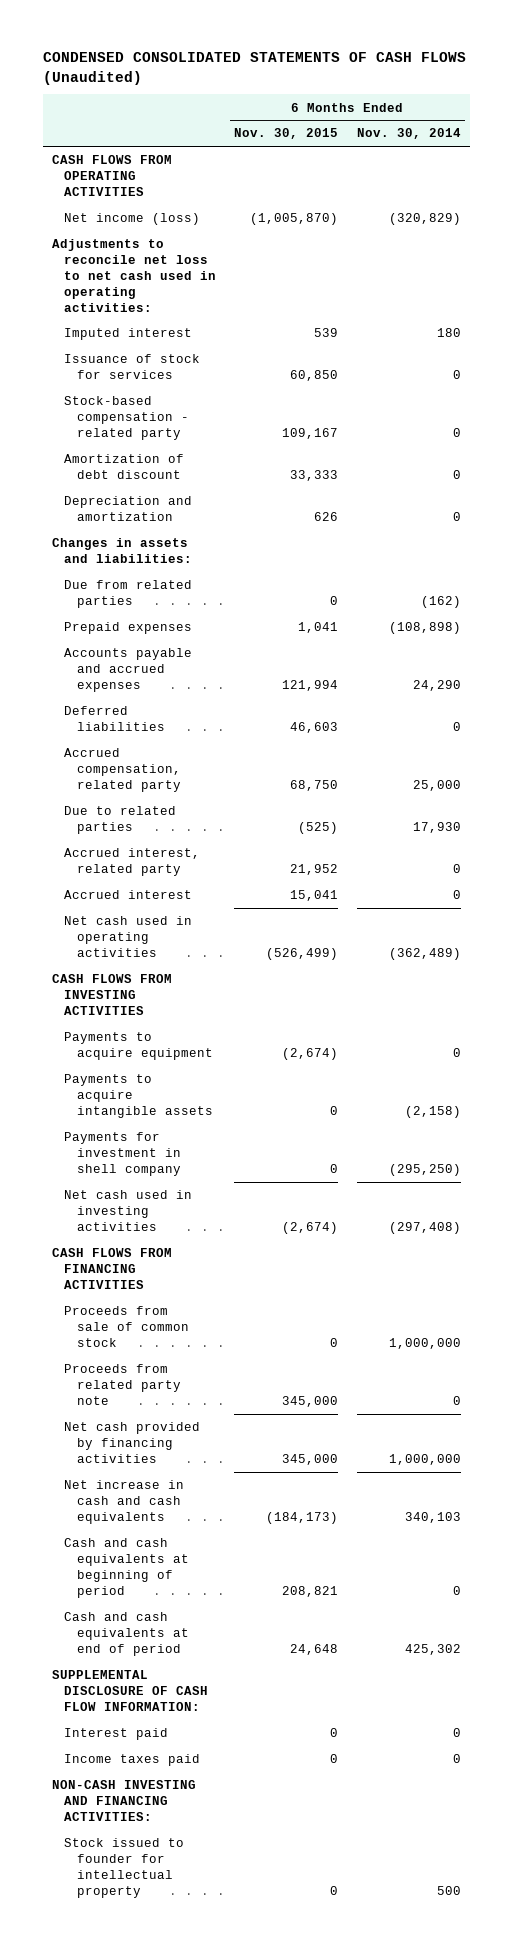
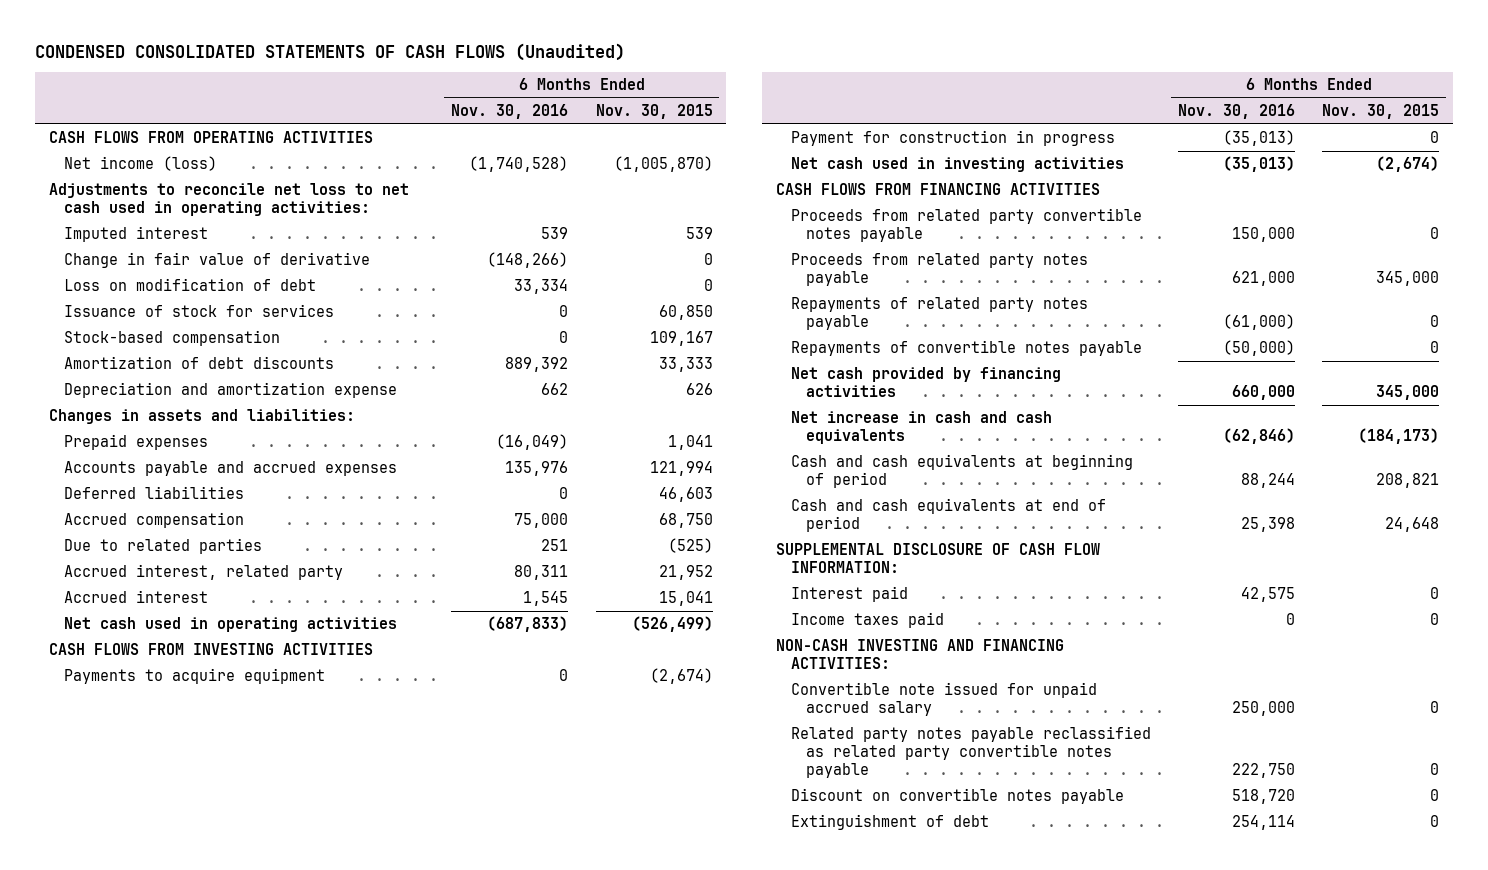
- | 6 Months Ended Nov. 30, 2015 | 6 Months Ended Nov. 30, 2014
+ | 6 Months Ended Nov. 30, 2016 | 6 Months Ended Nov. 30, 2015
+ Change in fair value of derivative | (148,266) | 0
+ Loss on modification of debt | 33,334 | 0
- Stock-based compensation - related party | 109,167 | 0
- Amortization of debt discount | 33,333 | 0
- Depreciation and amortization | 626 | 0
+ Stock-based compensation | 0 | 109,167
+ Amortization of debt discounts | 889,392 | 33,333
+ Depreciation and amortization expense | 662 | 626
- Due from related parties | 0 | (162)
- Accrued compensation, related party | 68,750 | 25,000
+ Accrued compensation | 75,000 | 68,750
- Payments to acquire intangible assets | 0 | (2,158)
- Payments for investment in shell company | 0 | (295,250)
+ Payment for construction in progress | (35,013) | 0
- Proceeds from sale of common stock | 0 | 1,000,000
- Proceeds from related party note | 345,000 | 0
+ Proceeds from related party convertible notes payable | 150,000 | 0
+ Proceeds from related party notes payable | 621,000 | 345,000
+ Repayments of related party notes payable | (61,000) | 0
+ Repayments of convertible notes payable | (50,000) | 0
- Stock issued to founder for intellectual property | 0 | 500
+ Convertible note issued for unpaid accrued salary | 250,000 | 0
+ Related party notes payable reclassified as related party convertible notes payable | 222,750 | 0
+ Discount on convertible notes payable | 518,720 | 0
+ Extinguishment of debt | 254,114 | 0

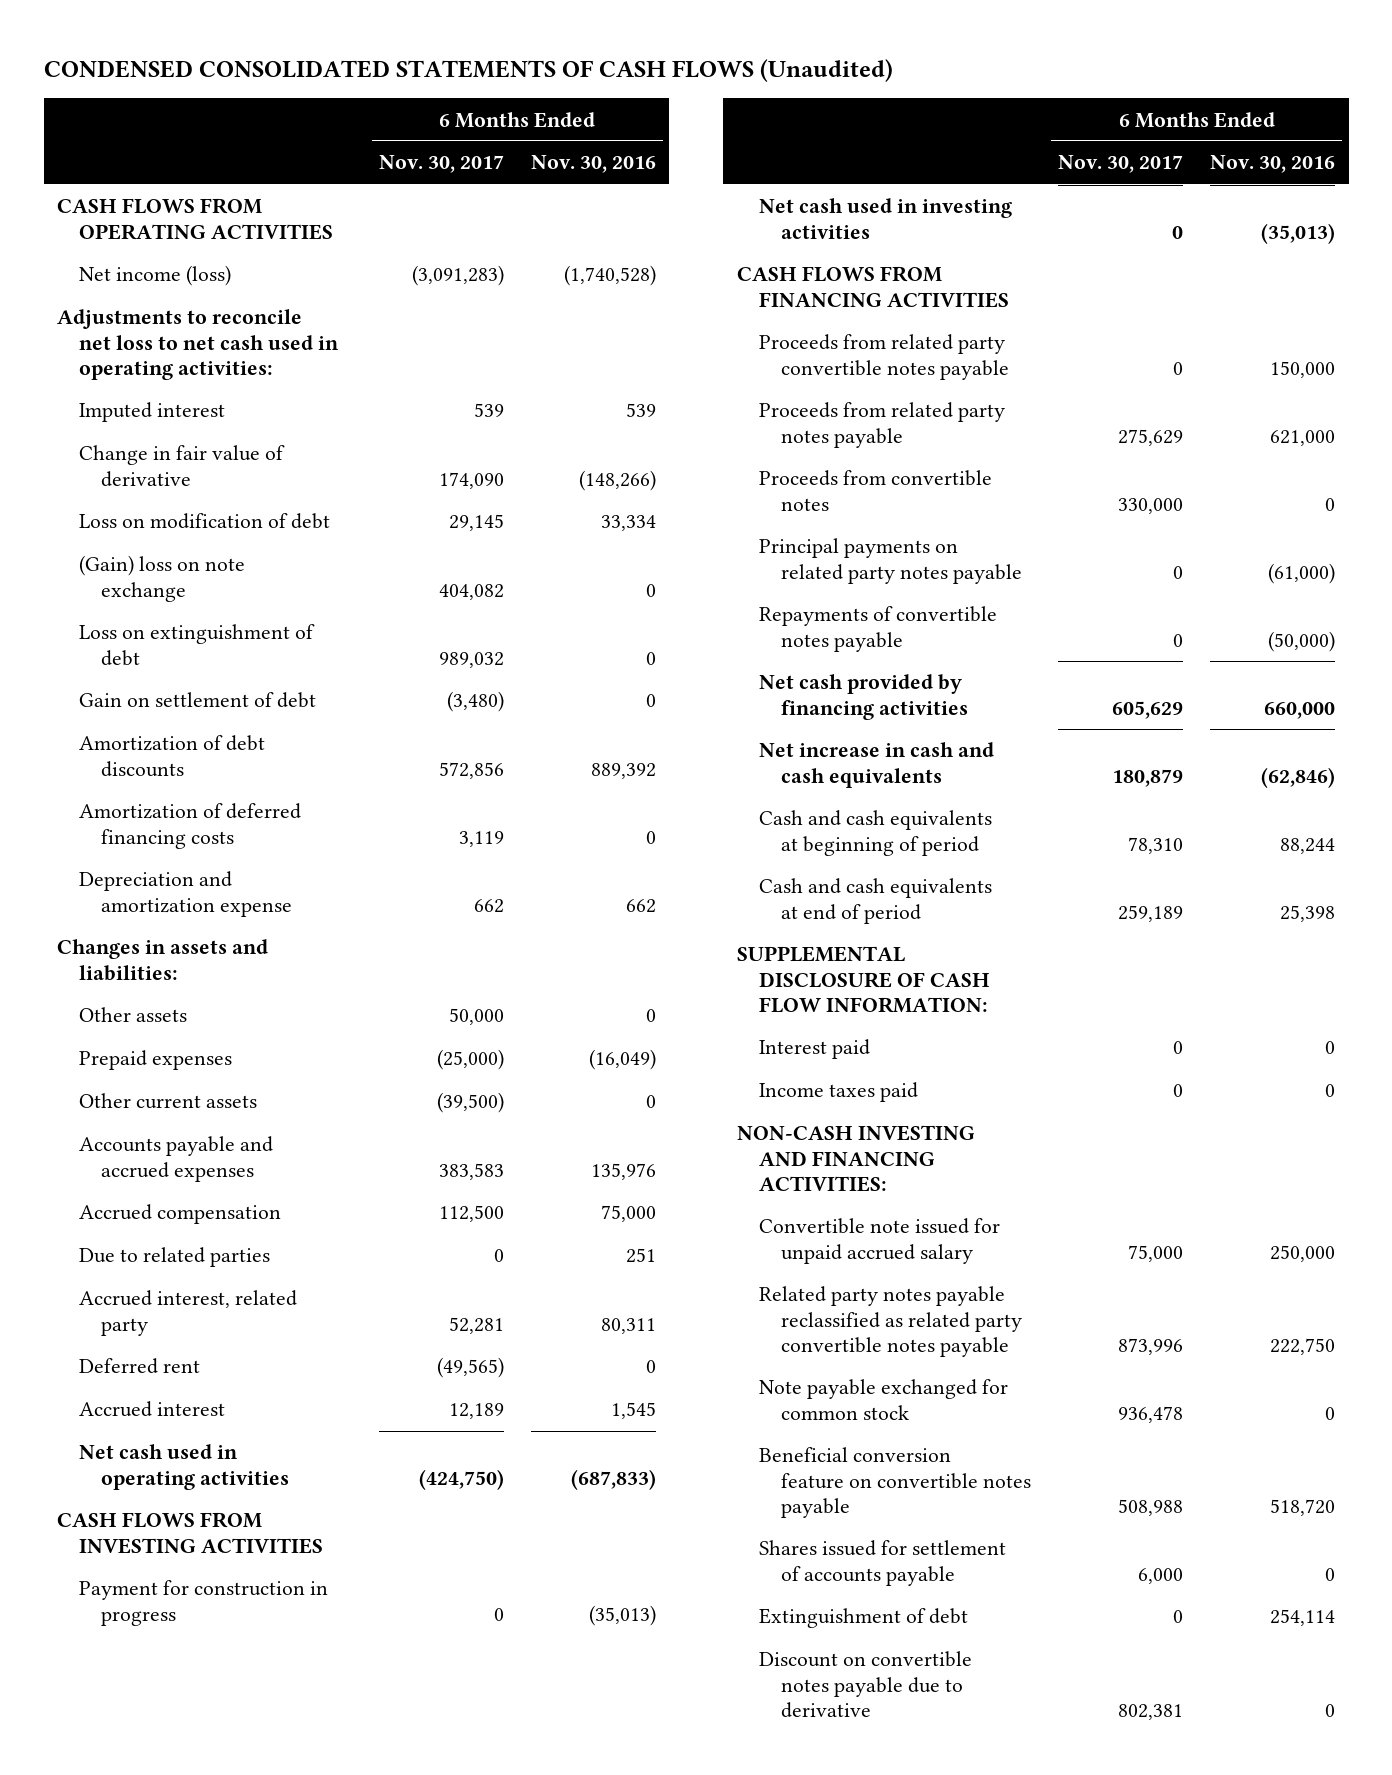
- | 6 Months Ended Nov. 30, 2016 | 6 Months Ended Nov. 30, 2015
+ | 6 Months Ended Nov. 30, 2017 | 6 Months Ended Nov. 30, 2016
- Issuance of stock for services | 0 | 60,850
- Stock-based compensation | 0 | 109,167
+ (Gain) loss on note exchange | 404,082 | 0
+ Loss on extinguishment of debt | 989,032 | 0
+ Gain on settlement of debt | (3,480) | 0
+ Amortization of deferred financing costs | 3,119 | 0
+ Other assets | 50,000 | 0
+ Other current assets | (39,500) | 0
- Deferred liabilities | 0 | 46,603
+ Deferred rent | (49,565) | 0
- Payments to acquire equipment | 0 | (2,674)
- Repayments of related party notes payable | (61,000) | 0
+ Proceeds from convertible notes | 330,000 | 0
+ Principal payments on related party notes payable | 0 | (61,000)
- Interest paid | 42,575 | 0
+ Interest paid | 0 | 0
- Discount on convertible notes payable | 518,720 | 0
+ Note payable exchanged for common stock | 936,478 | 0
+ Beneficial conversion feature on convertible notes payable | 508,988 | 518,720
+ Shares issued for settlement of accounts payable | 6,000 | 0
+ Discount on convertible notes payable due to derivative | 802,381 | 0

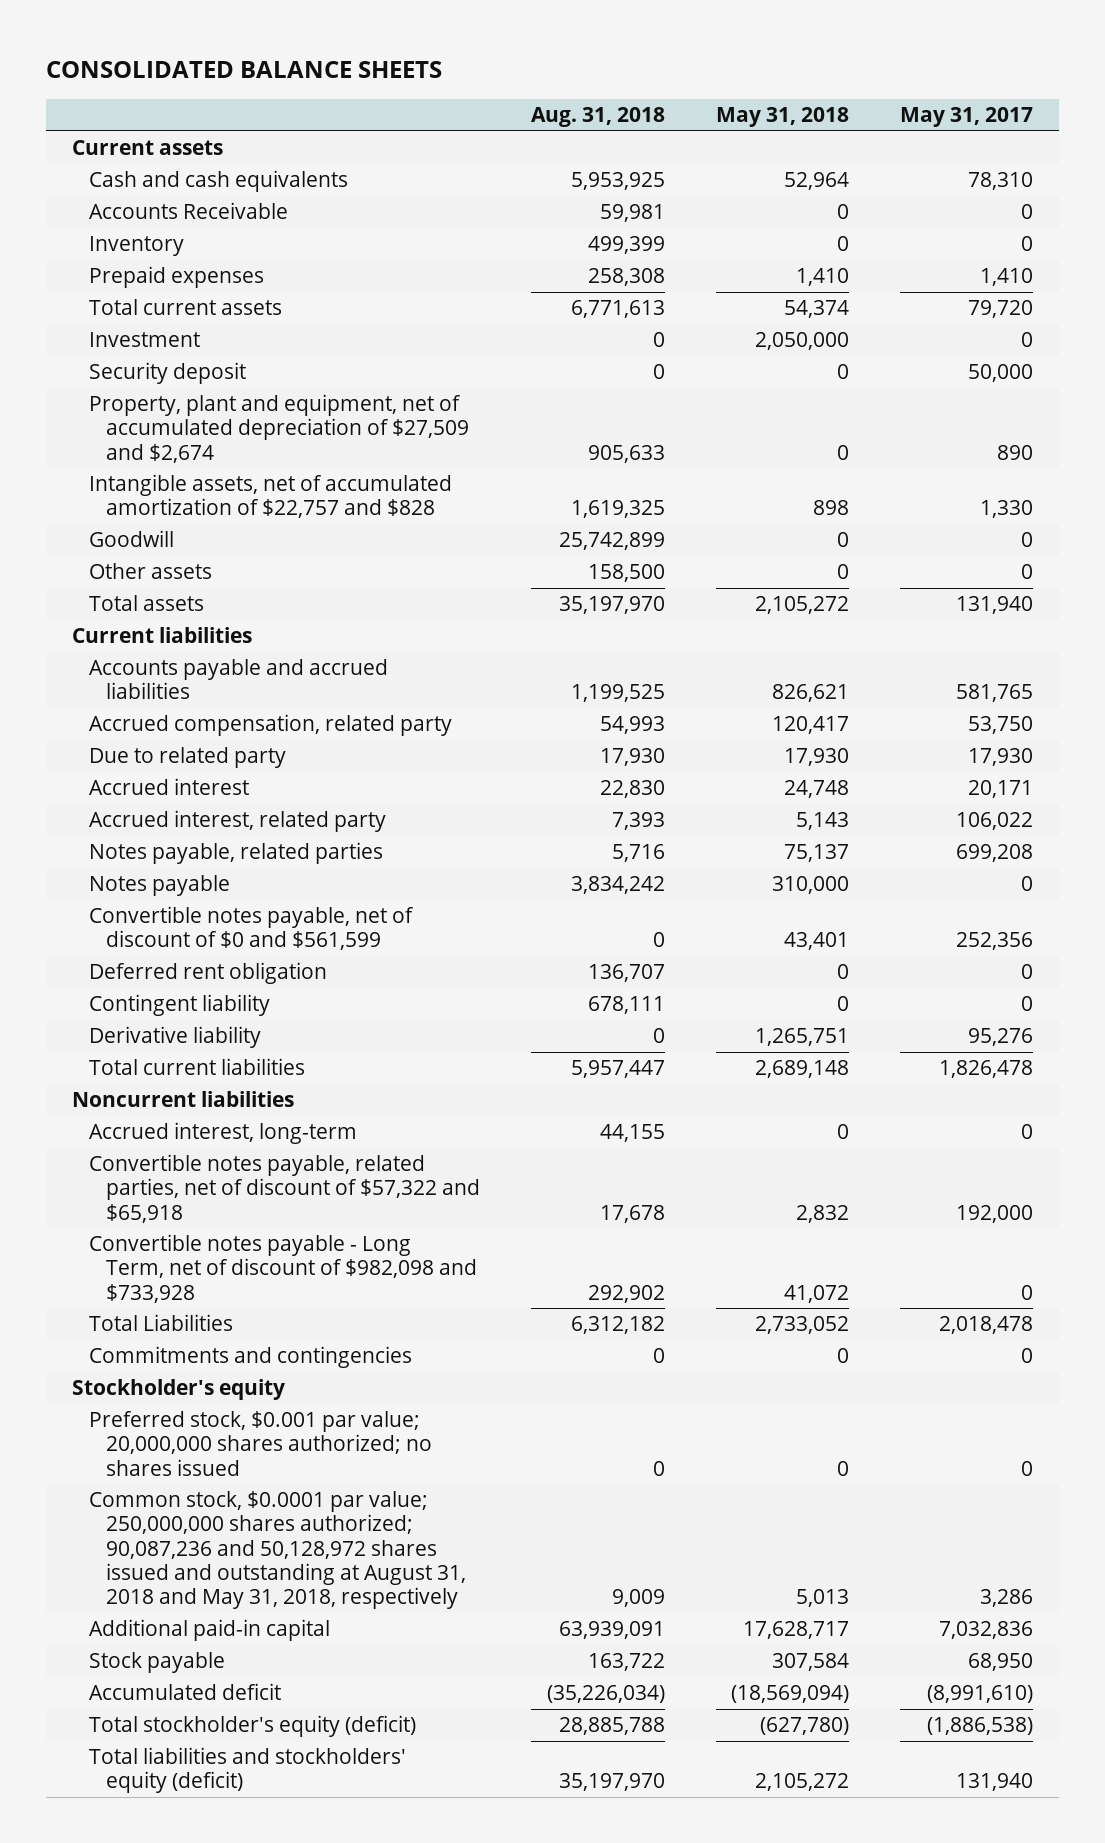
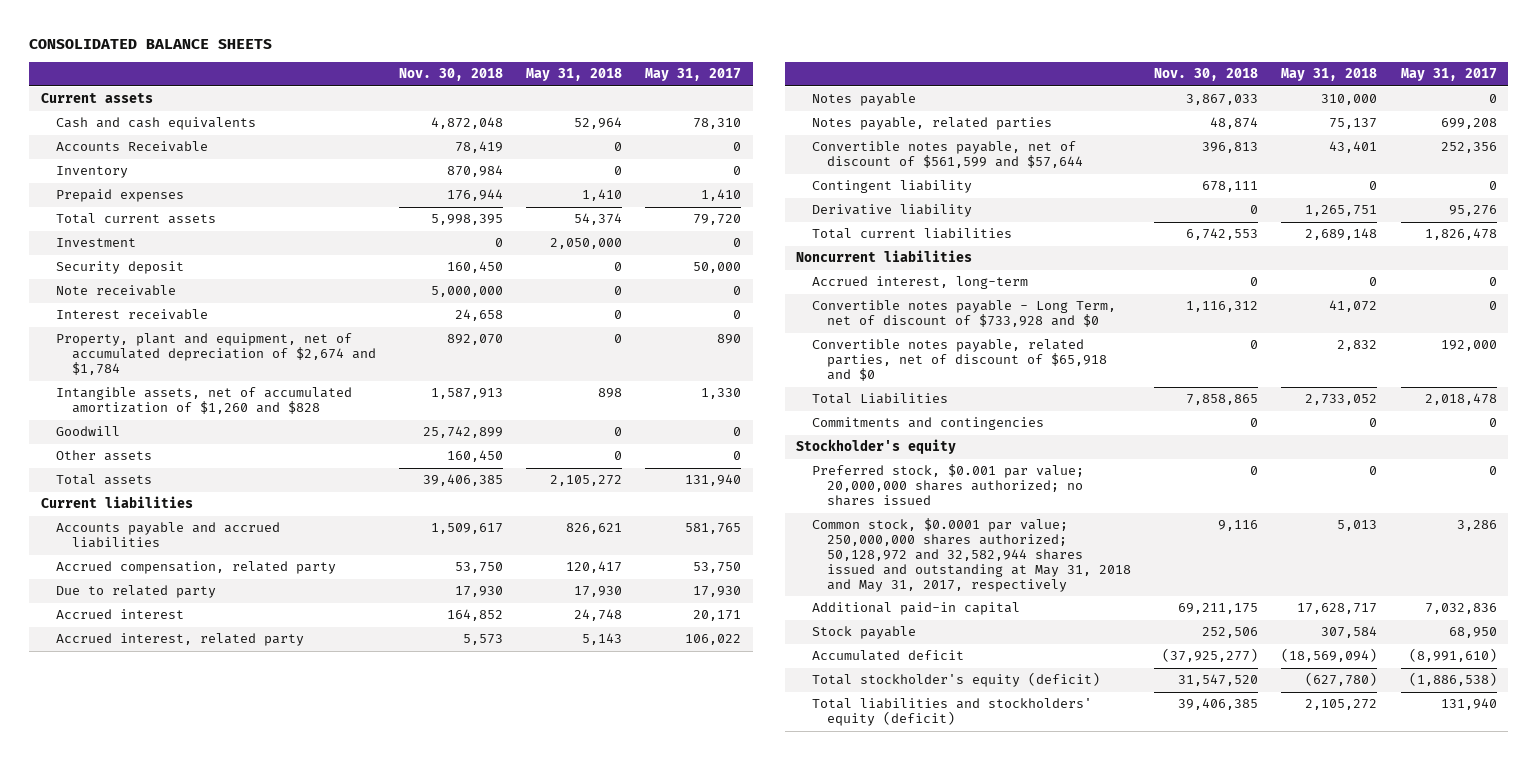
- | Aug. 31, 2018 | May 31, 2018 | May 31, 2017
+ | Nov. 30, 2018 | May 31, 2018 | May 31, 2017
- Property, plant and equipment, net of accumulated depreciation of $27,509 and $2,674 | 905,633 | 0 | 890
- Intangible assets, net of accumulated amortization of $22,757 and $828 | 1,619,325 | 898 | 1,330
+ Note receivable | 5,000,000 | 0 | 0
+ Interest receivable | 24,658 | 0 | 0
+ Property, plant and equipment, net of accumulated depreciation of $2,674 and $1,784 | 892,070 | 0 | 890
+ Intangible assets, net of accumulated amortization of $1,260 and $828 | 1,587,913 | 898 | 1,330
- Convertible notes payable, net of discount of $0 and $561,599 | 0 | 43,401 | 252,356
- Deferred rent obligation | 136,707 | 0 | 0
moved down: Notes payable, related parties | 48,874 | 75,137 | 699,208
+ Convertible notes payable, net of discount of $561,599 and $57,644 | 396,813 | 43,401 | 252,356
- Convertible notes payable, related parties, net of discount of $57,322 and $65,918 | 17,678 | 2,832 | 192,000
- Convertible notes payable - Long Term, net of discount of $982,098 and $733,928 | 292,902 | 41,072 | 0
+ Convertible notes payable - Long Term, net of discount of $733,928 and $0 | 1,116,312 | 41,072 | 0
+ Convertible notes payable, related parties, net of discount of $65,918 and $0 | 0 | 2,832 | 192,000
- Common stock, $0.0001 par value; 250,000,000 shares authorized; 90,087,236 and 50,128,972 shares issued and outstanding at August 31, 2018 and May 31, 2018, respectively | 9,009 | 5,013 | 3,286
+ Common stock, $0.0001 par value; 250,000,000 shares authorized; 50,128,972 and 32,582,944 shares issued and outstanding at May 31, 2018 and May 31, 2017, respectively | 9,116 | 5,013 | 3,286

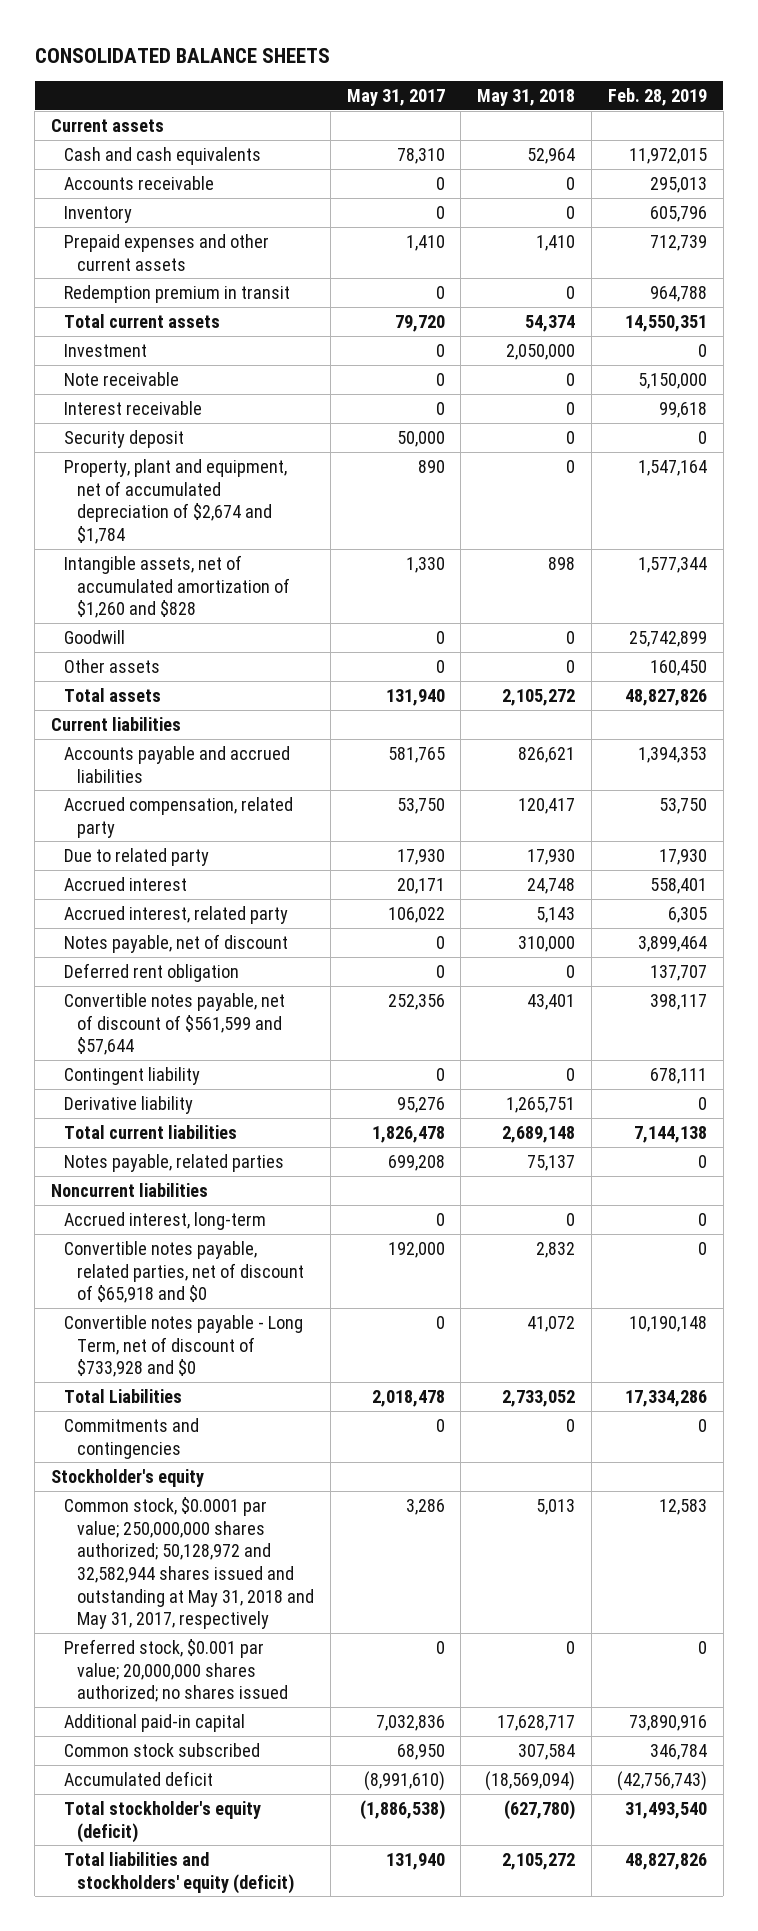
- | Nov. 30, 2018 | May 31, 2018 | May 31, 2017
+ | May 31, 2017 | May 31, 2018 | Feb. 28, 2019
- Accounts Receivable | 78,419 | 0 | 0
+ Accounts receivable | 0 | 0 | 295,013
- Prepaid expenses | 176,944 | 1,410 | 1,410
+ Prepaid expenses and other current assets | 1,410 | 1,410 | 712,739
+ Redemption premium in transit | 0 | 0 | 964,788
moved down: Security deposit | 50,000 | 0 | 0
- Notes payable | 3,867,033 | 310,000 | 0
+ Notes payable, net of discount | 0 | 310,000 | 3,899,464
+ Deferred rent obligation | 0 | 0 | 137,707
moved down: Notes payable, related parties | 699,208 | 75,137 | 0
moved down: Convertible notes payable - Long Term, net of discount of $733,928 and $0 | 0 | 41,072 | 10,190,148
moved down: Preferred stock, $0.001 par value; 20,000,000 shares authorized; no shares issued | 0 | 0 | 0
- Stock payable | 252,506 | 307,584 | 68,950
+ Common stock subscribed | 68,950 | 307,584 | 346,784

